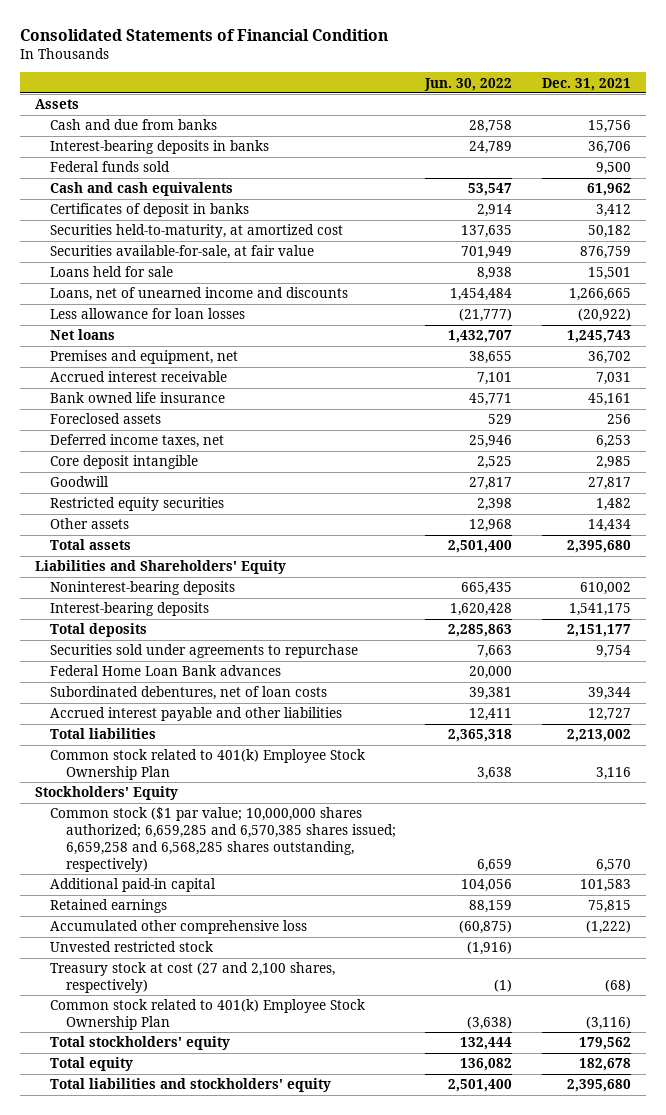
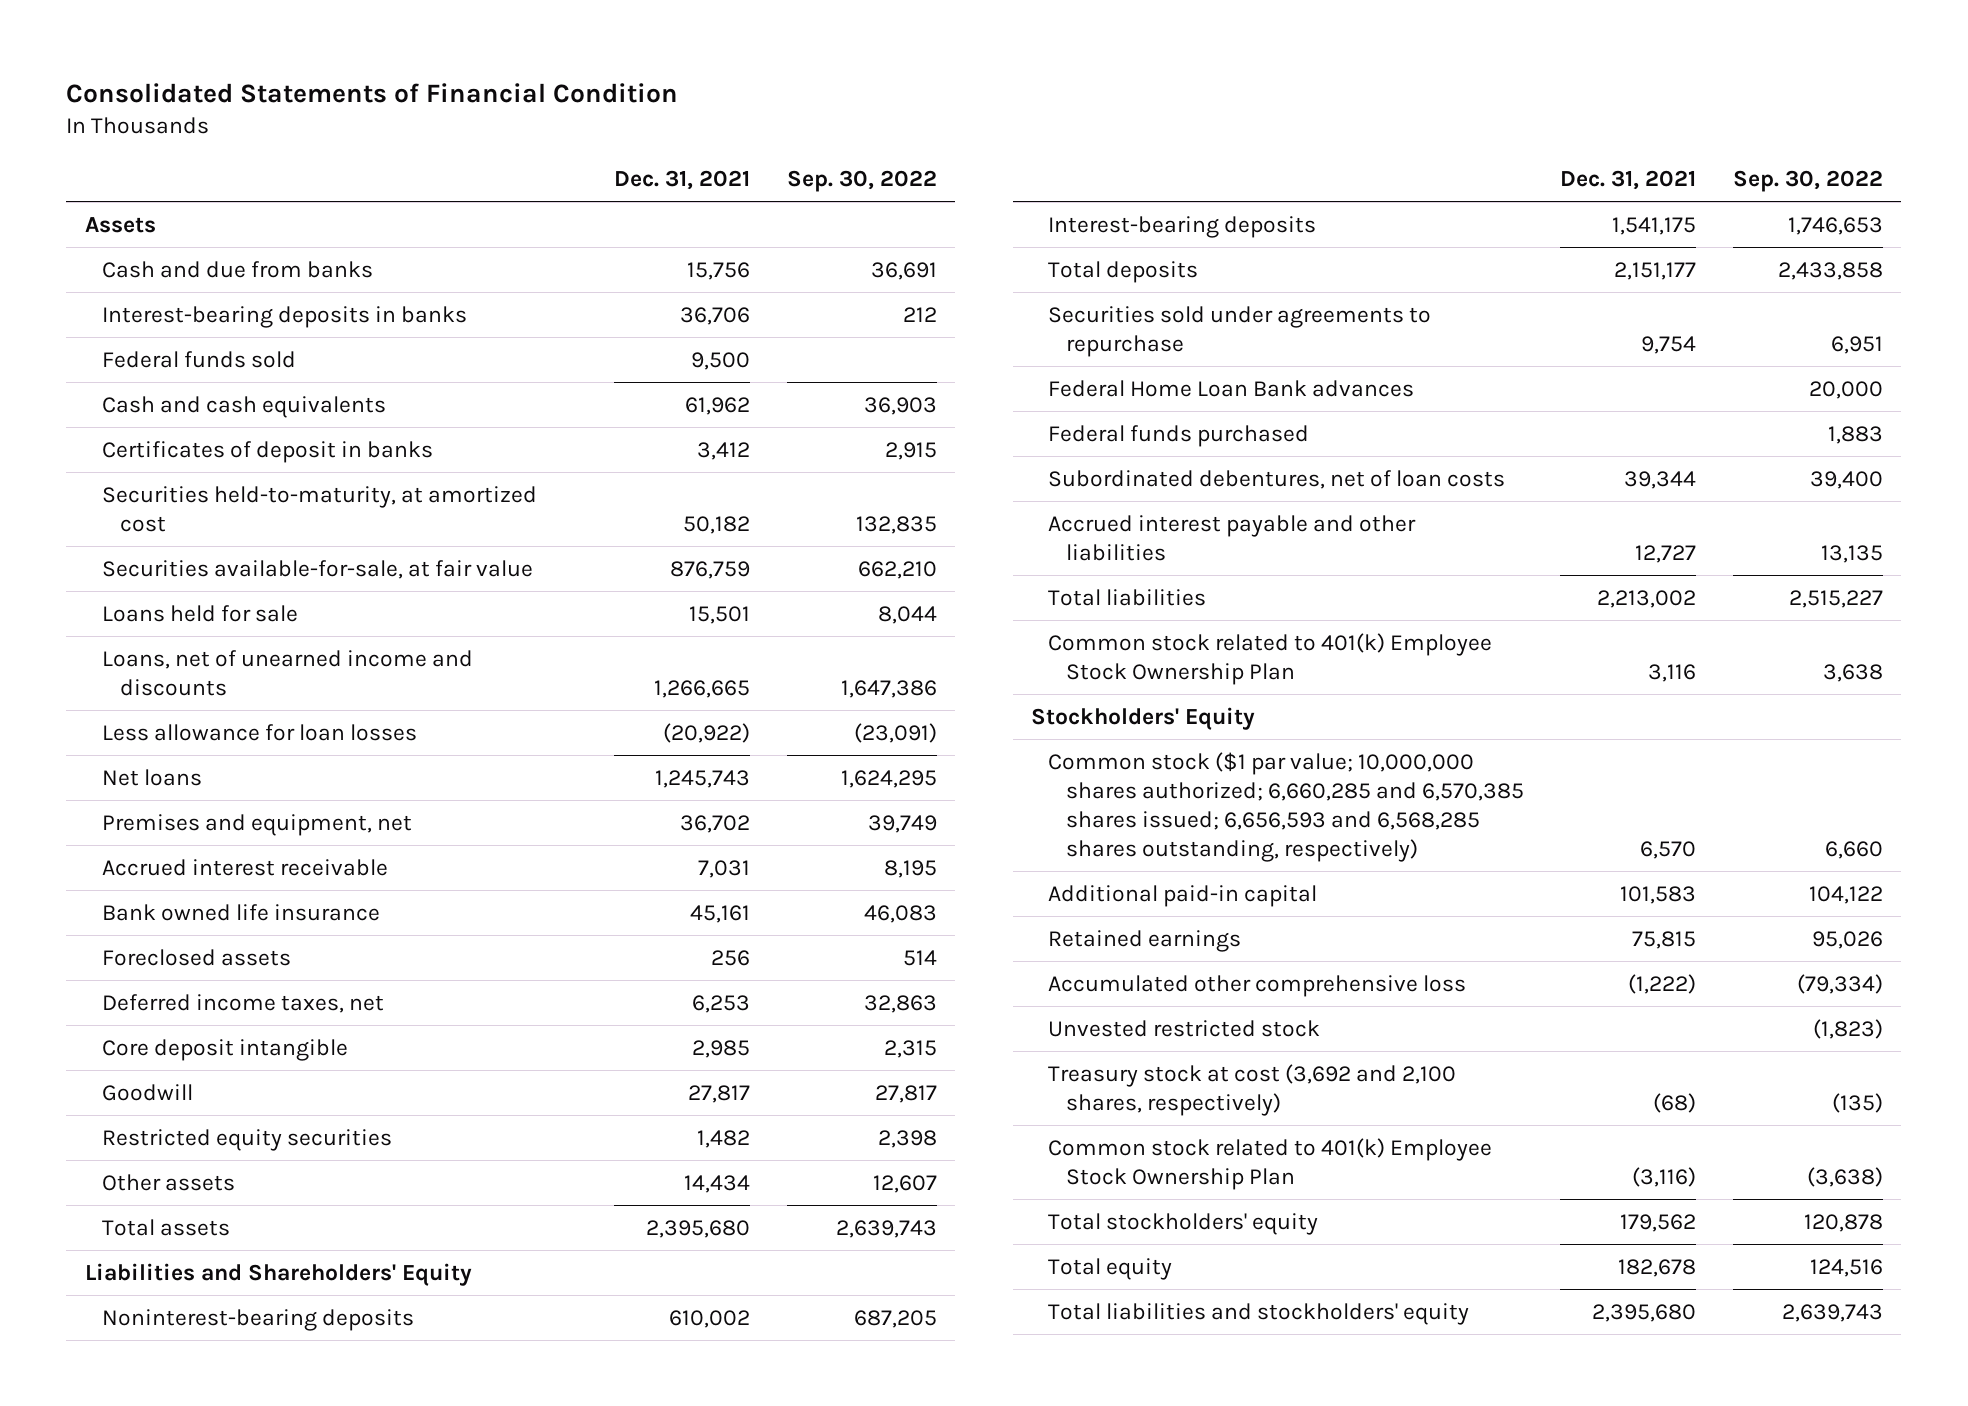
- | Jun. 30, 2022 | Dec. 31, 2021
+ | Dec. 31, 2021 | Sep. 30, 2022
+ Federal funds purchased | | 1,883
- Common stock ($1 par value; 10,000,000 shares authorized; 6,659,285 and 6,570,385 shares issued; 6,659,258 and 6,568,285 shares outstanding, respectively) | 6,659 | 6,570
+ Common stock ($1 par value; 10,000,000 shares authorized; 6,660,285 and 6,570,385 shares issued; 6,656,593 and 6,568,285 shares outstanding, respectively) | 6,570 | 6,660
- Treasury stock at cost (27 and 2,100 shares, respectively) | (1) | (68)
+ Treasury stock at cost (3,692 and 2,100 shares, respectively) | (68) | (135)

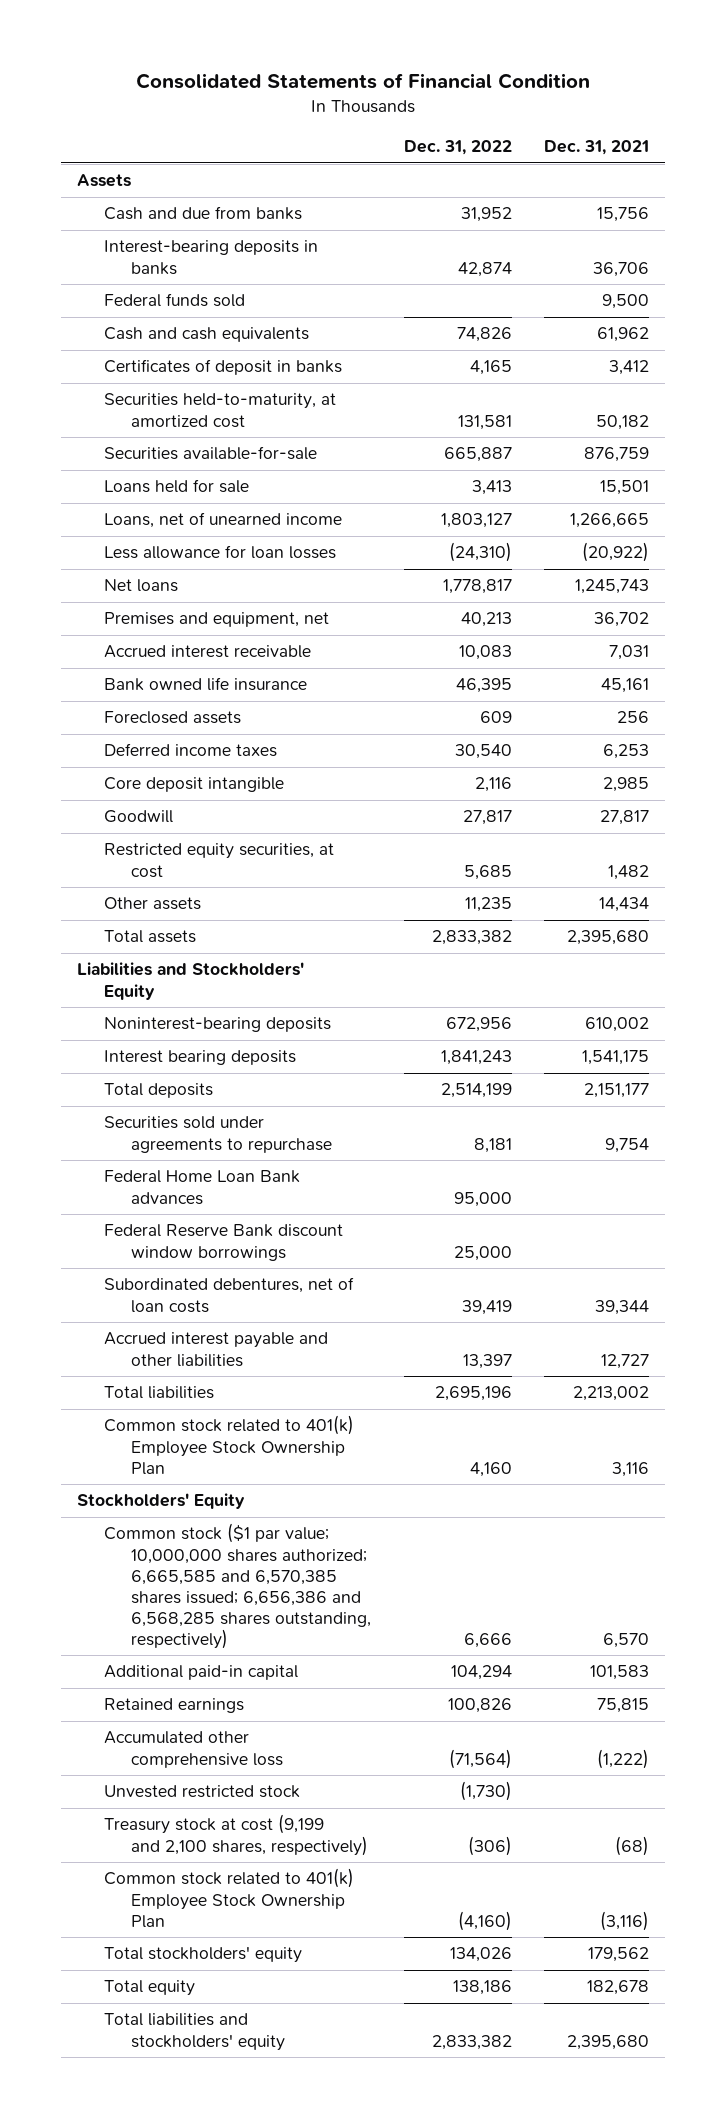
- | Dec. 31, 2021 | Sep. 30, 2022
+ | Dec. 31, 2022 | Dec. 31, 2021
- Securities available-for-sale, at fair value | 876,759 | 662,210
+ Securities available-for-sale | 665,887 | 876,759
- Loans, net of unearned income and discounts | 1,266,665 | 1,647,386
+ Loans, net of unearned income | 1,803,127 | 1,266,665
- Deferred income taxes, net | 6,253 | 32,863
+ Deferred income taxes | 30,540 | 6,253
- Restricted equity securities | 1,482 | 2,398
+ Restricted equity securities, at cost | 5,685 | 1,482
- Liabilities and Shareholders' Equity
+ Liabilities and Stockholders' Equity
- Interest-bearing deposits | 1,541,175 | 1,746,653
+ Interest bearing deposits | 1,841,243 | 1,541,175
- Federal funds purchased | | 1,883
+ Federal Reserve Bank discount window borrowings | 25,000 |
- Common stock ($1 par value; 10,000,000 shares authorized; 6,660,285 and 6,570,385 shares issued; 6,656,593 and 6,568,285 shares outstanding, respectively) | 6,570 | 6,660
+ Common stock ($1 par value; 10,000,000 shares authorized; 6,665,585 and 6,570,385 shares issued; 6,656,386 and 6,568,285 shares outstanding, respectively) | 6,666 | 6,570
- Treasury stock at cost (3,692 and 2,100 shares, respectively) | (68) | (135)
+ Treasury stock at cost (9,199 and 2,100 shares, respectively) | (306) | (68)

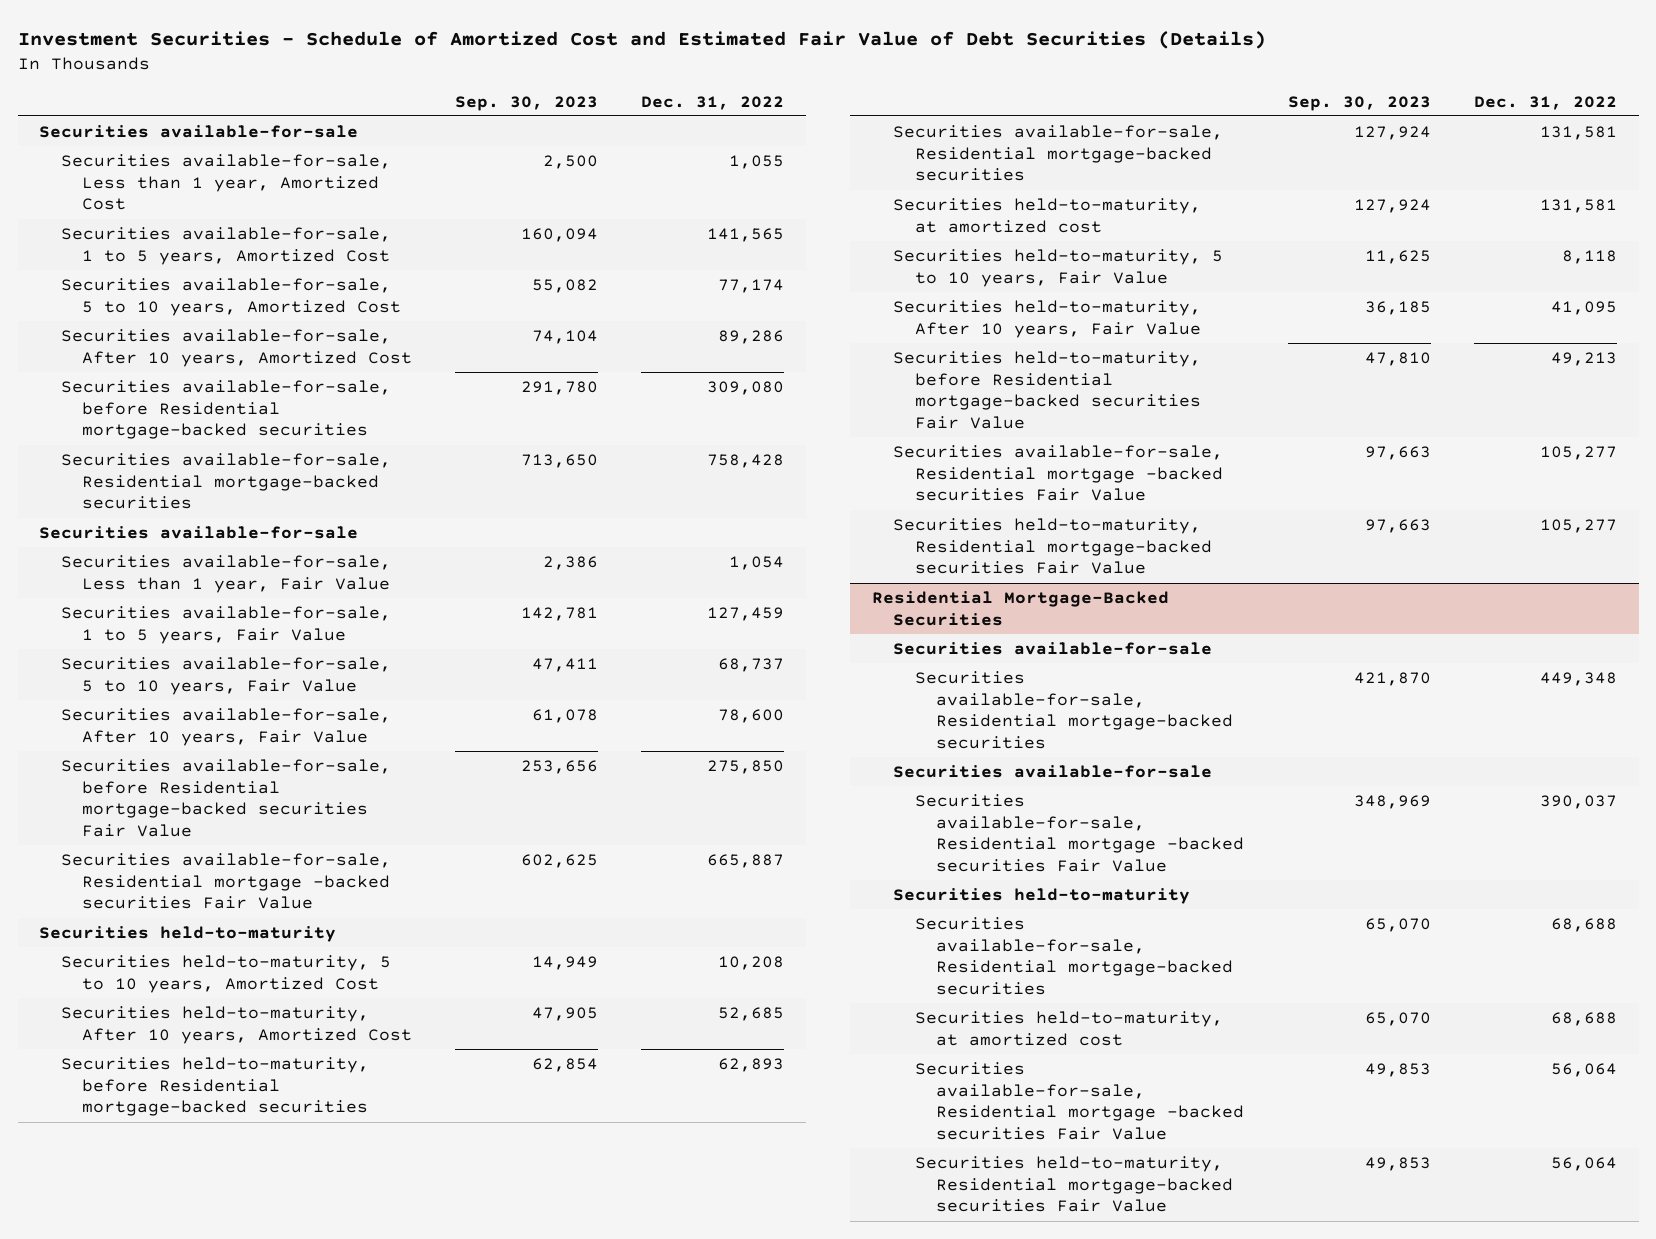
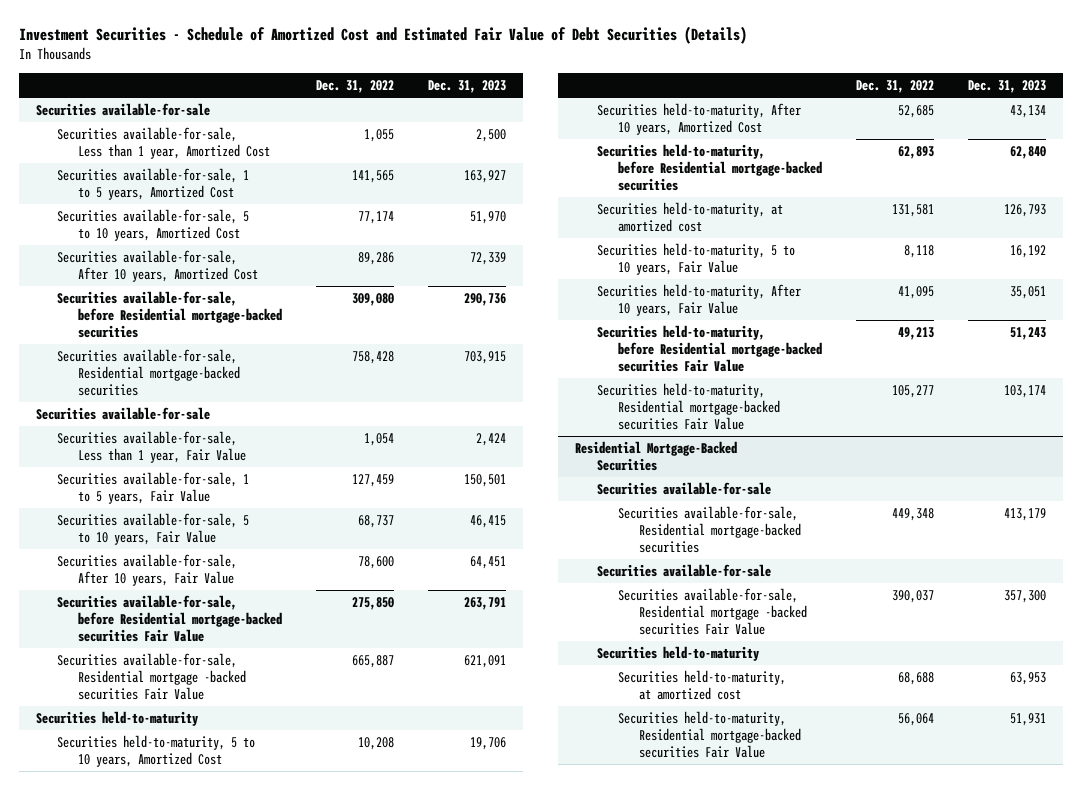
- | Sep. 30, 2023 | Dec. 31, 2022
+ | Dec. 31, 2022 | Dec. 31, 2023
- Securities available-for-sale, Residential mortgage-backed securities | 127,924 | 131,581
- Securities available-for-sale, Residential mortgage -backed securities Fair Value | 97,663 | 105,277
@ Residential Mortgage-Backed Securities
- Securities available-for-sale, Residential mortgage-backed securities | 65,070 | 68,688
- Securities available-for-sale, Residential mortgage -backed securities Fair Value | 49,853 | 56,064

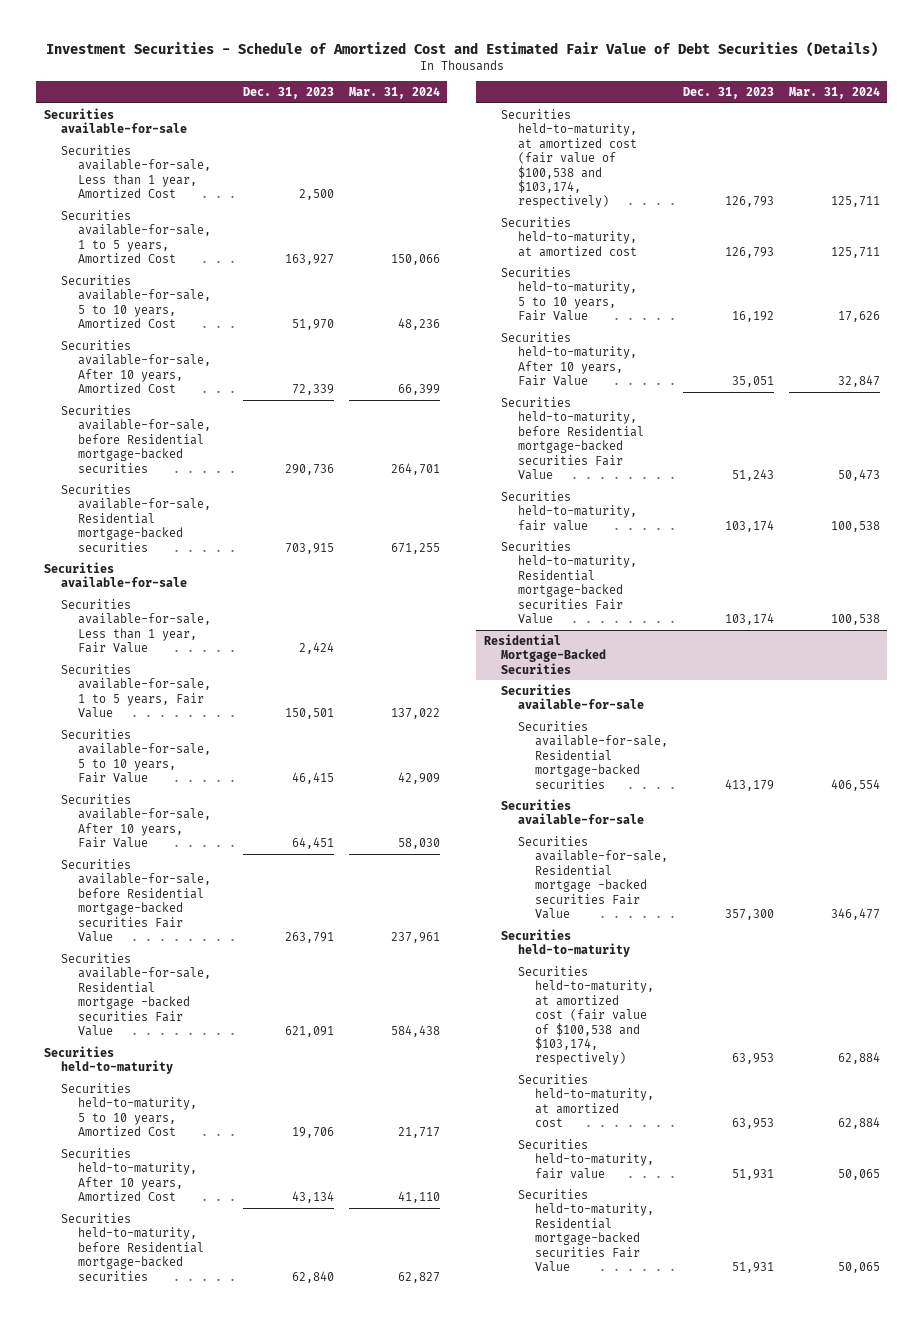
- | Dec. 31, 2022 | Dec. 31, 2023
+ | Dec. 31, 2023 | Mar. 31, 2024
+ Securities held-to-maturity, at amortized cost (fair value of $100,538 and $103,174, respectively) | 126,793 | 125,711
+ Securities held-to-maturity, fair value | 103,174 | 100,538
@ Residential Mortgage-Backed Securities
+ Securities held-to-maturity, at amortized cost (fair value of $100,538 and $103,174, respectively) | 63,953 | 62,884
+ Securities held-to-maturity, fair value | 51,931 | 50,065

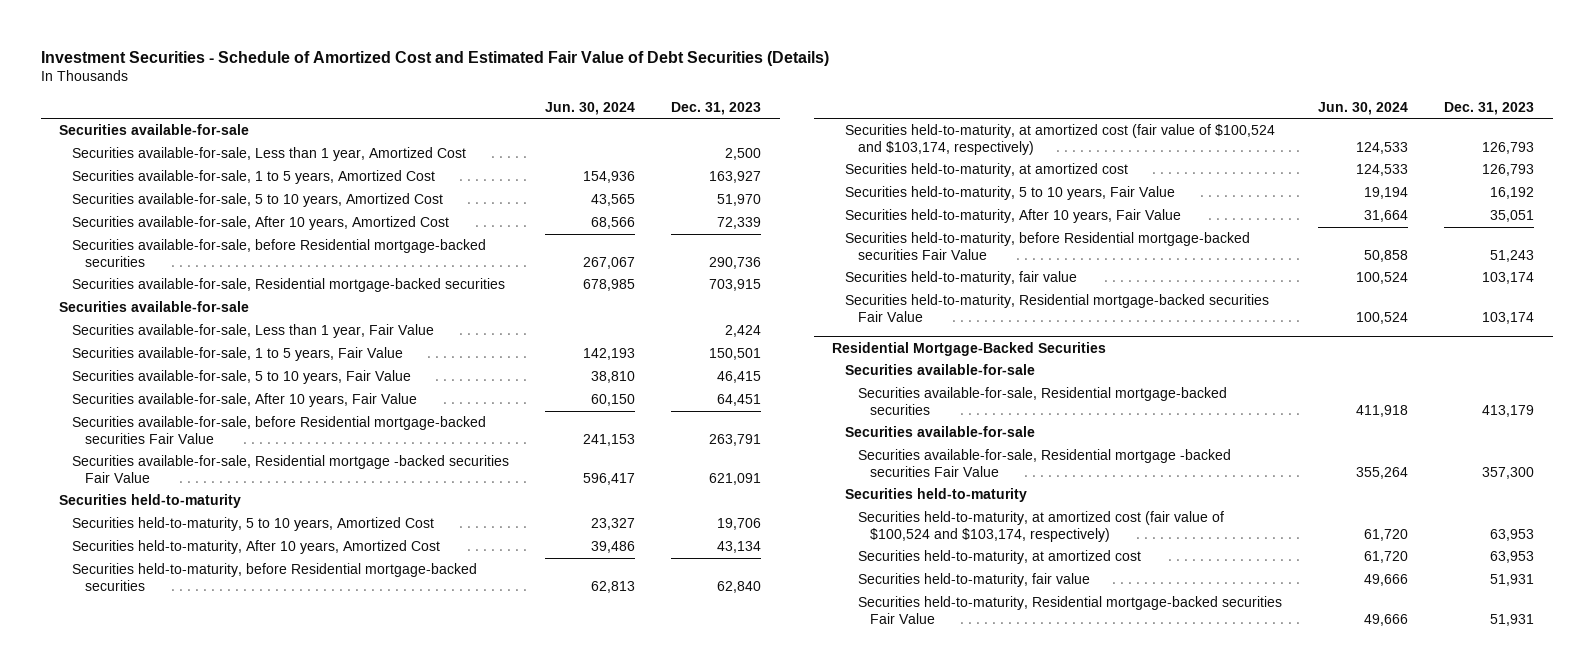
- | Dec. 31, 2023 | Mar. 31, 2024
+ | Jun. 30, 2024 | Dec. 31, 2023
- Securities held-to-maturity, at amortized cost (fair value of $100,538 and $103,174, respectively) | 126,793 | 125,711
+ Securities held-to-maturity, at amortized cost (fair value of $100,524 and $103,174, respectively) | 124,533 | 126,793
@ Residential Mortgage-Backed Securities
- Securities held-to-maturity, at amortized cost (fair value of $100,538 and $103,174, respectively) | 63,953 | 62,884
+ Securities held-to-maturity, at amortized cost (fair value of $100,524 and $103,174, respectively) | 61,720 | 63,953

